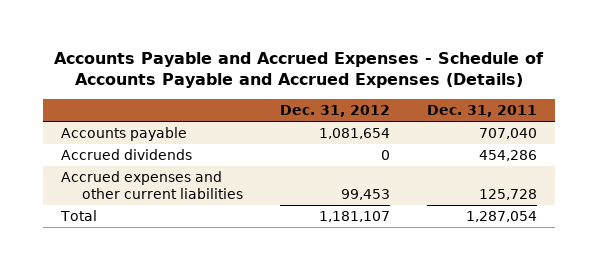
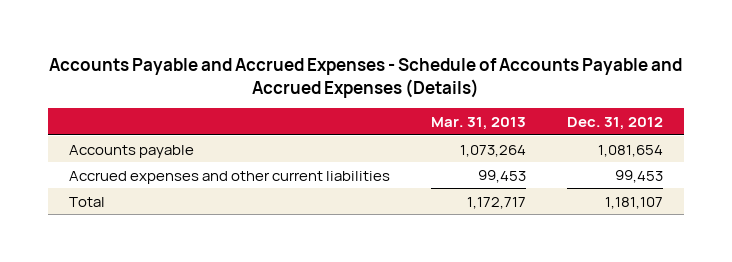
- | Dec. 31, 2012 | Dec. 31, 2011
+ | Mar. 31, 2013 | Dec. 31, 2012
- Accrued dividends | 0 | 454,286

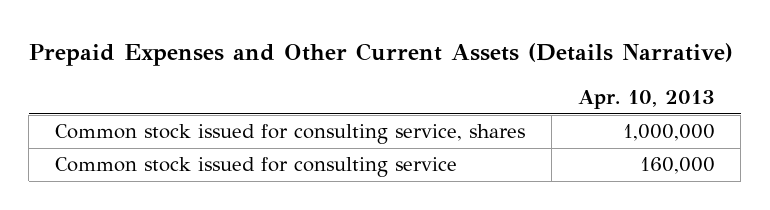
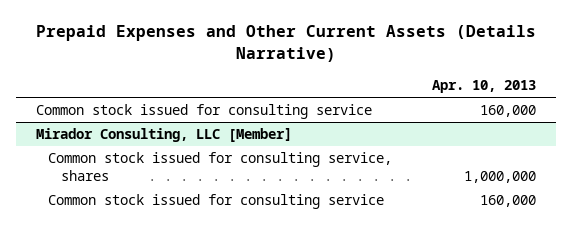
+ Common stock issued for consulting service | 160,000
+ Mirador Consulting, LLC [Member]

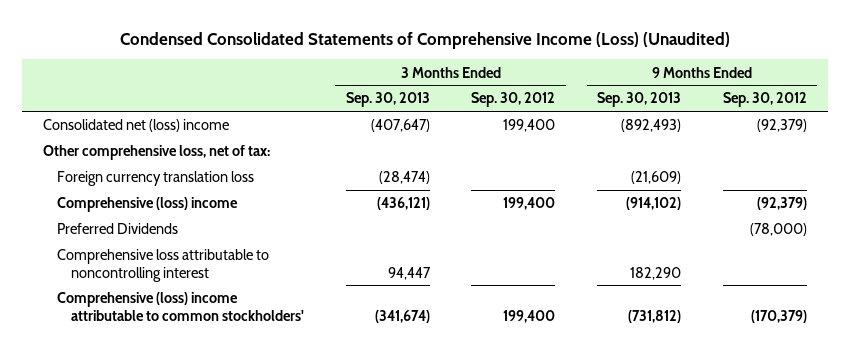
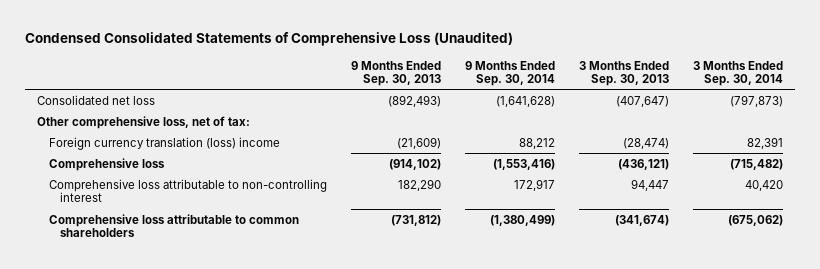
- Condensed Consolidated Statements of Comprehensive Income (Loss) (Unaudited)
+ Condensed Consolidated Statements of Comprehensive Loss (Unaudited)
- | 3 Months Ended Sep. 30, 2013 | 3 Months Ended Sep. 30, 2012 | 9 Months Ended Sep. 30, 2013 | 9 Months Ended Sep. 30, 2012
+ | 9 Months Ended Sep. 30, 2013 | 9 Months Ended Sep. 30, 2014 | 3 Months Ended Sep. 30, 2013 | 3 Months Ended Sep. 30, 2014
- Consolidated net (loss) income | (407,647) | 199,400 | (892,493) | (92,379)
+ Consolidated net loss | (892,493) | (1,641,628) | (407,647) | (797,873)
- Foreign currency translation loss | (28,474) | | (21,609) |
- Comprehensive (loss) income | (436,121) | 199,400 | (914,102) | (92,379)
- Preferred Dividends | | | | (78,000)
- Comprehensive loss attributable to noncontrolling interest | 94,447 | | 182,290 |
- Comprehensive (loss) income attributable to common stockholders' | (341,674) | 199,400 | (731,812) | (170,379)
+ Foreign currency translation (loss) income | (21,609) | 88,212 | (28,474) | 82,391
+ Comprehensive loss | (914,102) | (1,553,416) | (436,121) | (715,482)
+ Comprehensive loss attributable to non-controlling interest | 182,290 | 172,917 | 94,447 | 40,420
+ Comprehensive loss attributable to common shareholders | (731,812) | (1,380,499) | (341,674) | (675,062)

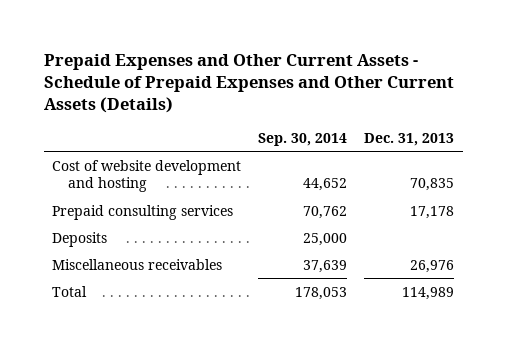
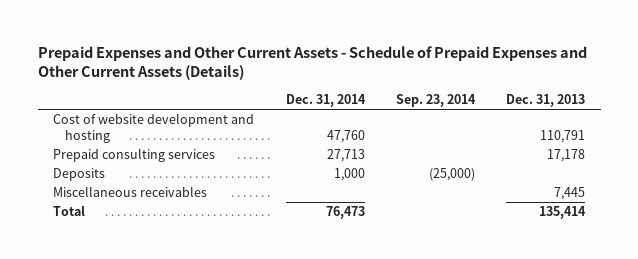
- | Sep. 30, 2014 | Dec. 31, 2013
+ | Dec. 31, 2014 | Sep. 23, 2014 | Dec. 31, 2013
- Cost of website development and hosting | 44,652 | 70,835
+ Cost of website development and hosting | 47,760 | | 110,791
- Miscellaneous receivables | 37,639 | 26,976
- Total | 178,053 | 114,989
+ Miscellaneous receivables | | | 7,445
+ Total | 76,473 | | 135,414

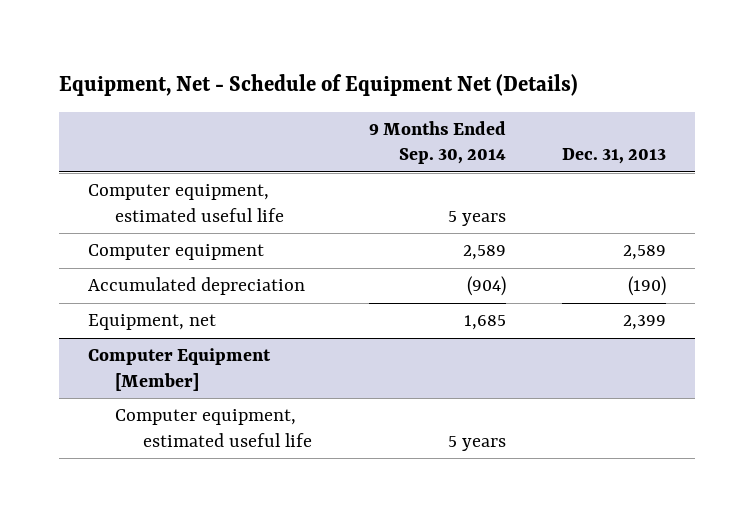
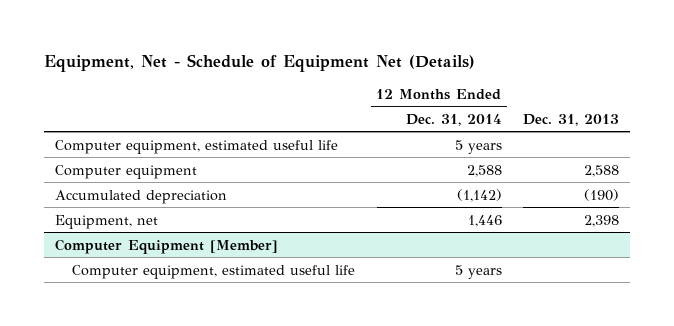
- | 9 Months Ended Sep. 30, 2014 | Dec. 31, 2013
+ | 12 Months Ended Dec. 31, 2014 | Dec. 31, 2013
- Computer equipment | 2,589 | 2,589
+ Computer equipment | 2,588 | 2,588
- Equipment, net | 1,685 | 2,399
+ Equipment, net | 1,446 | 2,398

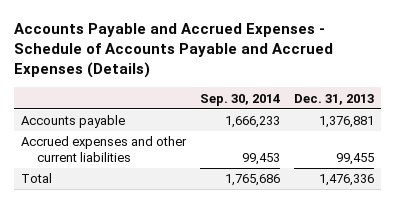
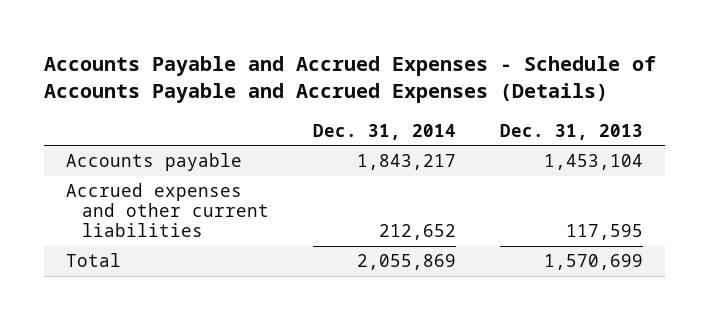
- | Sep. 30, 2014 | Dec. 31, 2013
+ | Dec. 31, 2014 | Dec. 31, 2013
- Accounts payable | 1,666,233 | 1,376,881
- Accrued expenses and other current liabilities | 99,453 | 99,455
- Total | 1,765,686 | 1,476,336
+ Accounts payable | 1,843,217 | 1,453,104
+ Accrued expenses and other current liabilities | 212,652 | 117,595
+ Total | 2,055,869 | 1,570,699

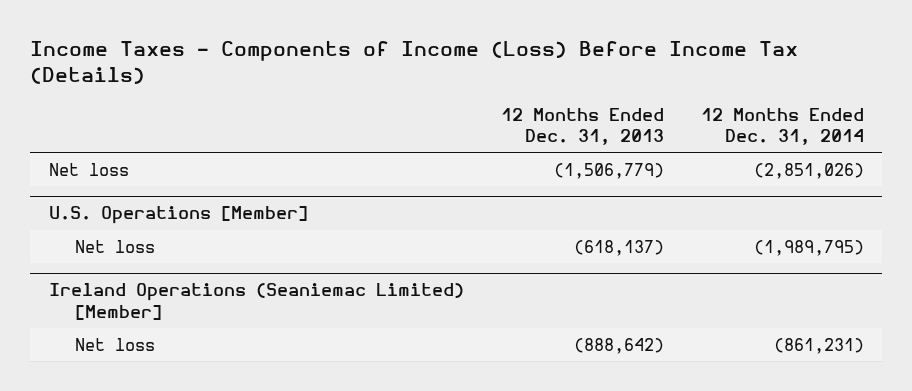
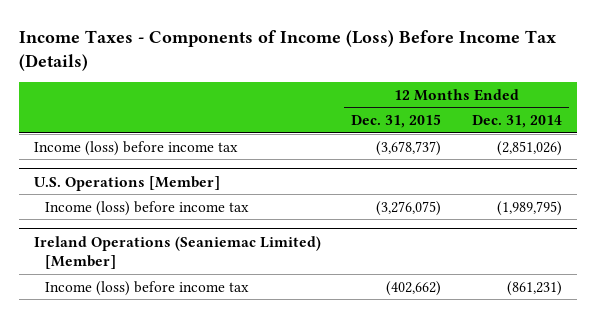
- | 12 Months Ended Dec. 31, 2013 | 12 Months Ended Dec. 31, 2014
+ | 12 Months Ended Dec. 31, 2015 | 12 Months Ended Dec. 31, 2014
- Net loss | (1,506,779) | (2,851,026)
+ Income (loss) before income tax | (3,678,737) | (2,851,026)
@ U.S. Operations [Member]
- Net loss | (618,137) | (1,989,795)
+ Income (loss) before income tax | (3,276,075) | (1,989,795)
@ Ireland Operations (Seaniemac Limited) [Member]
- Net loss | (888,642) | (861,231)
+ Income (loss) before income tax | (402,662) | (861,231)

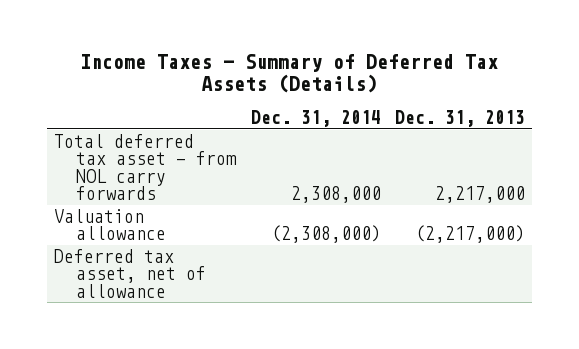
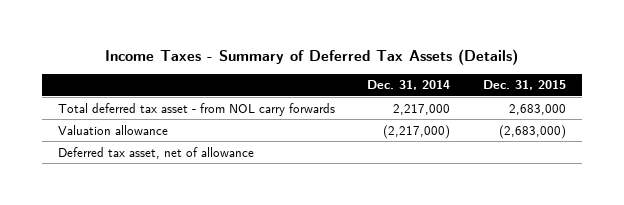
- | Dec. 31, 2014 | Dec. 31, 2013
+ | Dec. 31, 2014 | Dec. 31, 2015
- Total deferred tax asset - from NOL carry forwards | 2,308,000 | 2,217,000
- Valuation allowance | (2,308,000) | (2,217,000)
+ Total deferred tax asset - from NOL carry forwards | 2,217,000 | 2,683,000
+ Valuation allowance | (2,217,000) | (2,683,000)

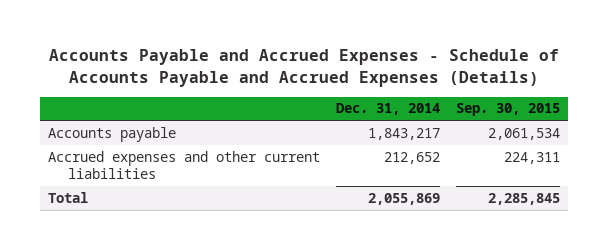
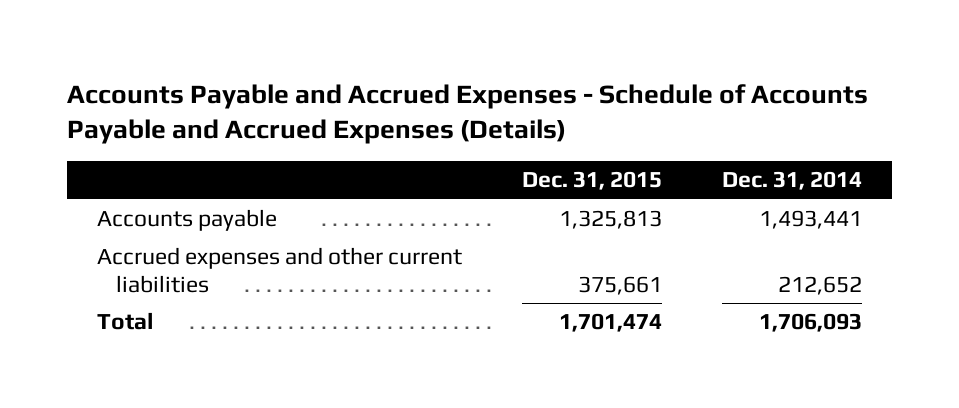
- | Dec. 31, 2014 | Sep. 30, 2015
+ | Dec. 31, 2015 | Dec. 31, 2014
- Accounts payable | 1,843,217 | 2,061,534
+ Accounts payable | 1,325,813 | 1,493,441
- Total | 2,055,869 | 2,285,845
+ Total | 1,701,474 | 1,706,093

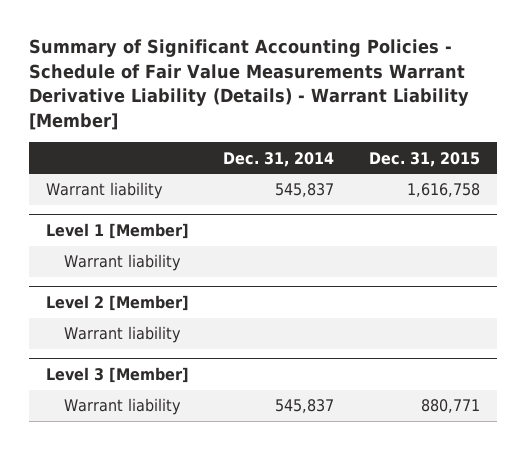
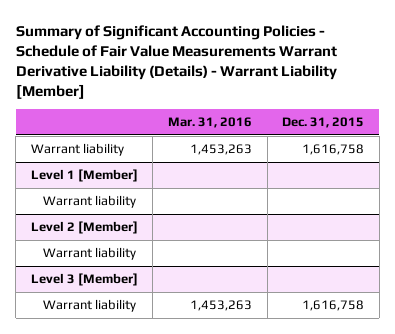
- | Dec. 31, 2014 | Dec. 31, 2015
+ | Mar. 31, 2016 | Dec. 31, 2015
@ Level 3 [Member]
- Warrant liability | 545,837 | 880,771
+ Warrant liability | 1,453,263 | 1,616,758

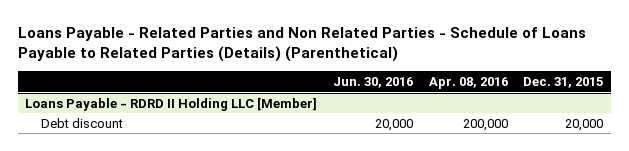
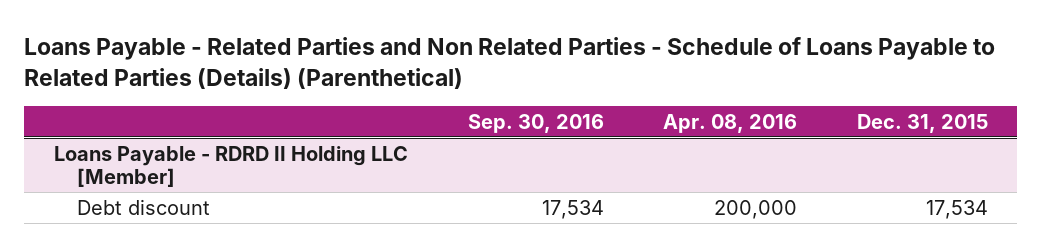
- | Jun. 30, 2016 | Apr. 08, 2016 | Dec. 31, 2015
+ | Sep. 30, 2016 | Apr. 08, 2016 | Dec. 31, 2015
@ Loans Payable - RDRD II Holding LLC [Member]
- Debt discount | 20,000 | 200,000 | 20,000
+ Debt discount | 17,534 | 200,000 | 17,534

